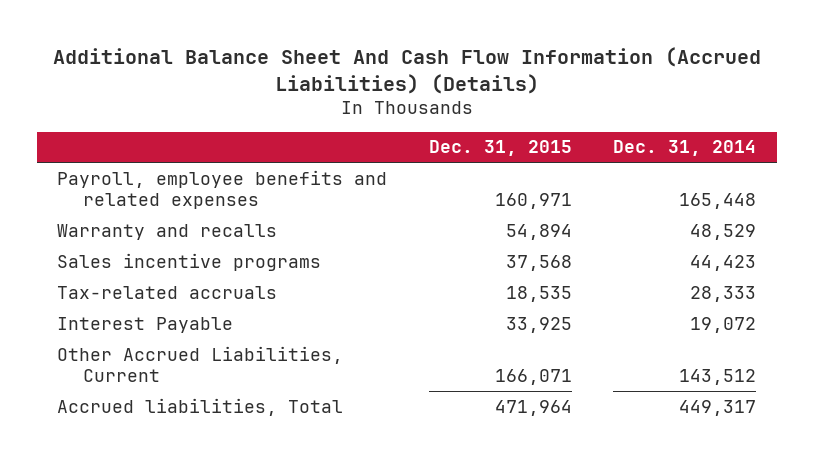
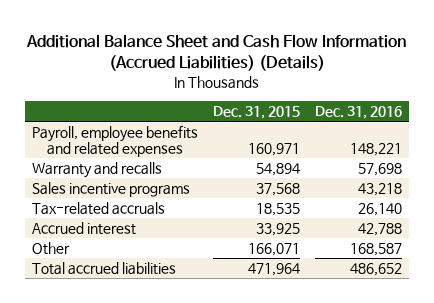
- Additional Balance Sheet And Cash Flow Information (Accrued Liabilities) (Details)
+ Additional Balance Sheet and Cash Flow Information (Accrued Liabilities) (Details)
- | Dec. 31, 2015 | Dec. 31, 2014
+ | Dec. 31, 2015 | Dec. 31, 2016
- Interest Payable | 33,925 | 19,072
- Other Accrued Liabilities, Current | 166,071 | 143,512
- Accrued liabilities, Total | 471,964 | 449,317
+ Accrued interest | 33,925 | 42,788
+ Other | 166,071 | 168,587
+ Total accrued liabilities | 471,964 | 486,652

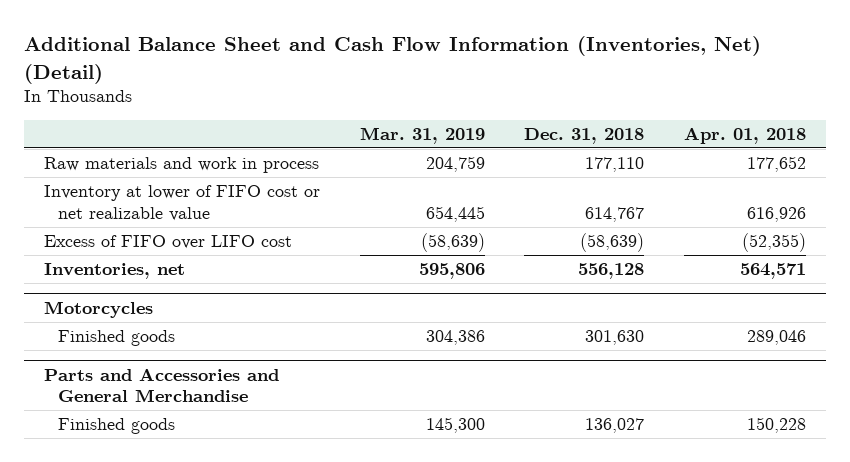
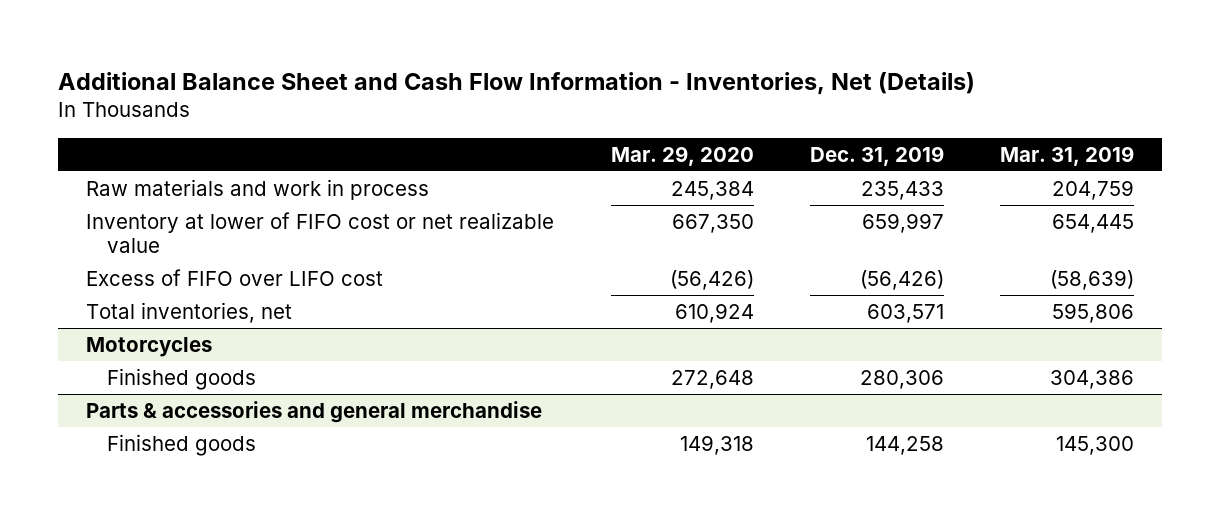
- Additional Balance Sheet and Cash Flow Information (Inventories, Net) (Detail)
+ Additional Balance Sheet and Cash Flow Information - Inventories, Net (Details)
- | Mar. 31, 2019 | Dec. 31, 2018 | Apr. 01, 2018
+ | Mar. 29, 2020 | Dec. 31, 2019 | Mar. 31, 2019
- Inventories, net | 595,806 | 556,128 | 564,571
+ Total inventories, net | 610,924 | 603,571 | 595,806
- Parts and Accessories and General Merchandise
+ Parts & accessories and general merchandise

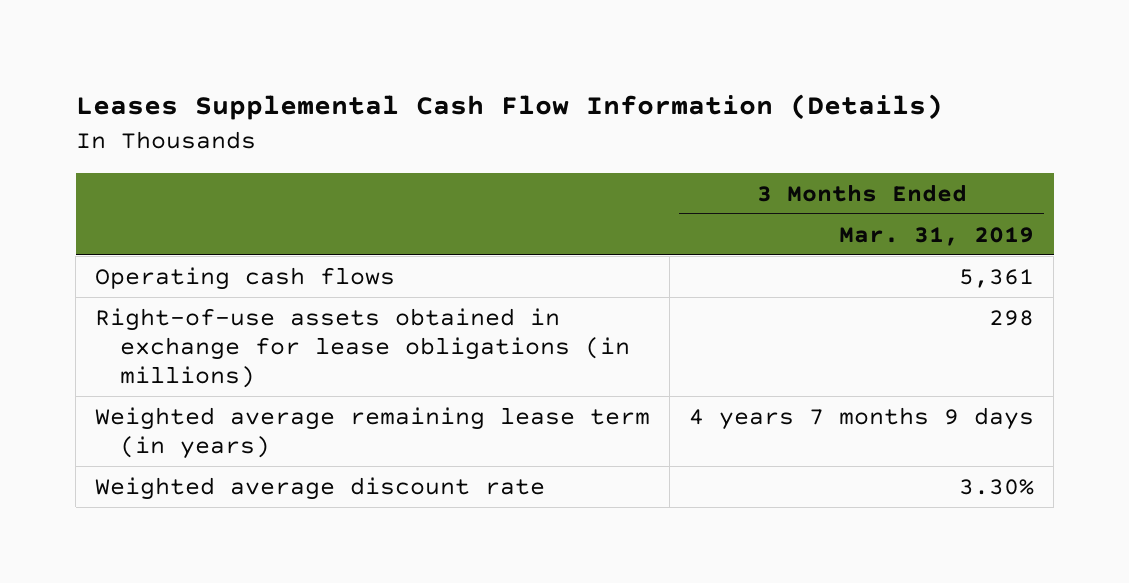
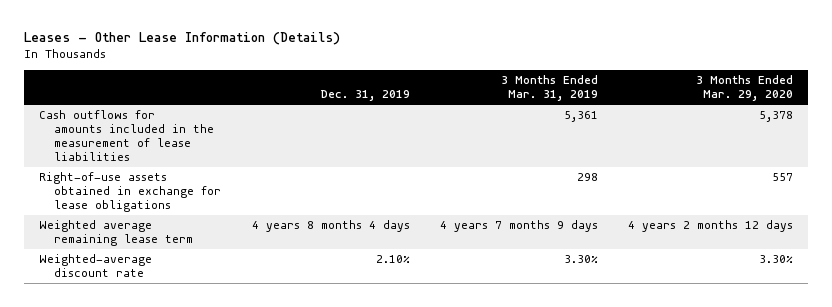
- Leases Supplemental Cash Flow Information (Details)
+ Leases - Other Lease Information (Details)
- | 3 Months Ended Mar. 31, 2019
+ | Dec. 31, 2019 | 3 Months Ended Mar. 31, 2019 | 3 Months Ended Mar. 29, 2020
- Operating cash flows | 5,361
- Right-of-use assets obtained in exchange for lease obligations (in millions) | 298
- Weighted average remaining lease term (in years) | 4 years 7 months 9 days
- Weighted average discount rate | 3.30%
+ Cash outflows for amounts included in the measurement of lease liabilities | | 5,361 | 5,378
+ Right-of-use assets obtained in exchange for lease obligations | | 298 | 557
+ Weighted average remaining lease term | 4 years 8 months 4 days | 4 years 7 months 9 days | 4 years 2 months 12 days
+ Weighted-average discount rate | 2.10% | 3.30% | 3.30%

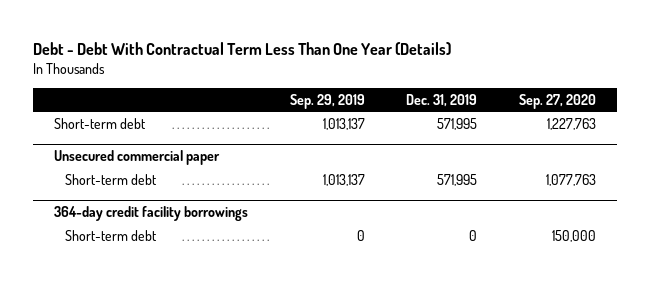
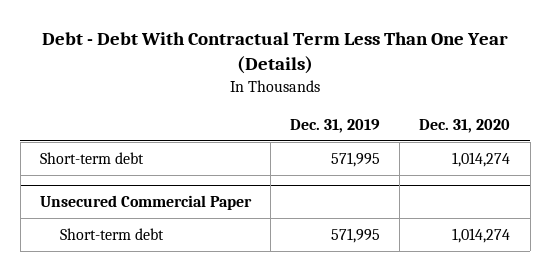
- | Sep. 29, 2019 | Dec. 31, 2019 | Sep. 27, 2020
+ | Dec. 31, 2019 | Dec. 31, 2020
- Unsecured commercial paper
+ Unsecured Commercial Paper
- 364-day credit facility borrowings
- Short-term debt | 0 | 0 | 150,000

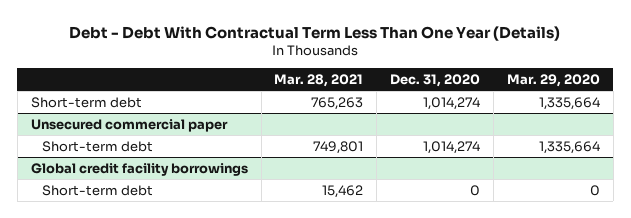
- | Dec. 31, 2019 | Dec. 31, 2020
+ | Mar. 28, 2021 | Dec. 31, 2020 | Mar. 29, 2020
- Unsecured Commercial Paper
+ Unsecured commercial paper
+ Global credit facility borrowings
+ Short-term debt | 15,462 | 0 | 0

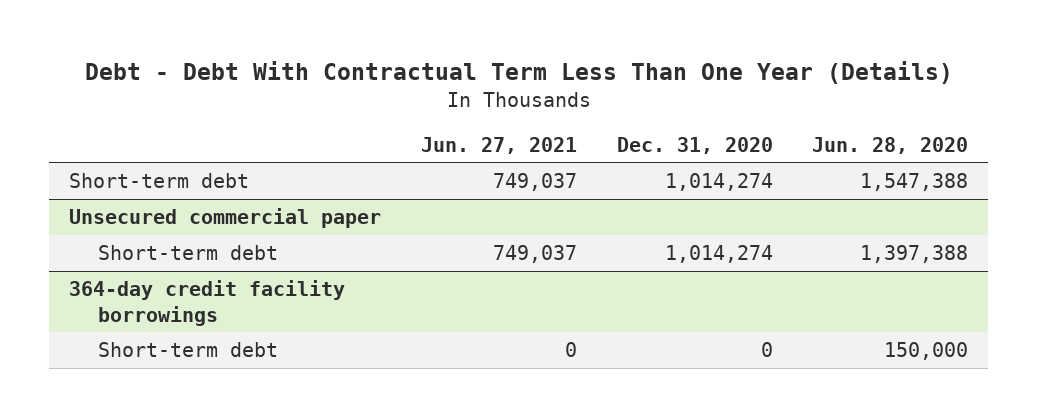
- | Mar. 28, 2021 | Dec. 31, 2020 | Mar. 29, 2020
+ | Jun. 27, 2021 | Dec. 31, 2020 | Jun. 28, 2020
- Global credit facility borrowings
+ 364-day credit facility borrowings

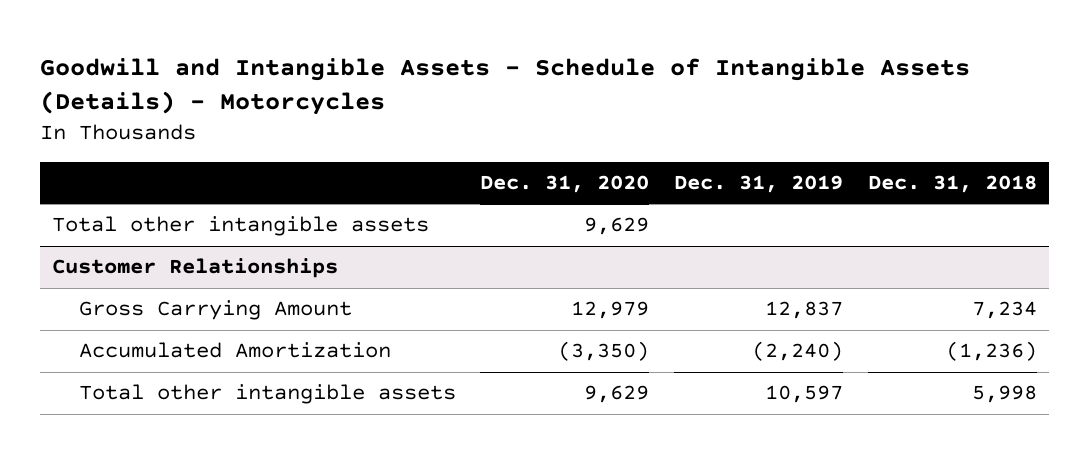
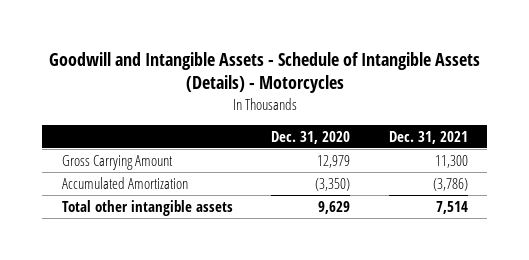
- | Dec. 31, 2020 | Dec. 31, 2019 | Dec. 31, 2018
+ | Dec. 31, 2020 | Dec. 31, 2021
- Total other intangible assets | 9,629 | |
- Customer Relationships

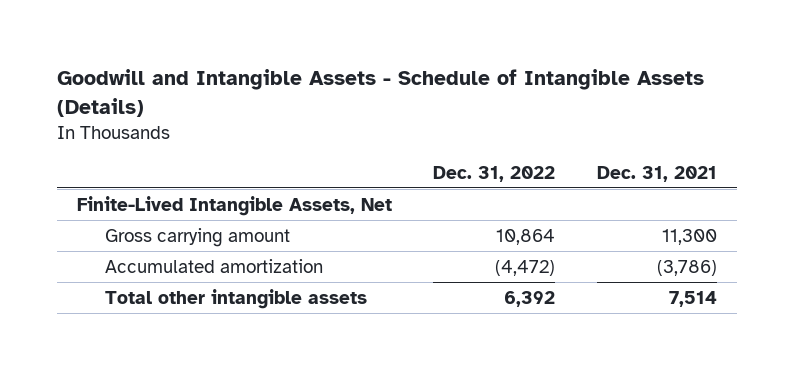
- Goodwill and Intangible Assets - Schedule of Intangible Assets (Details) - Motorcycles
+ Goodwill and Intangible Assets - Schedule of Intangible Assets (Details)
- | Dec. 31, 2020 | Dec. 31, 2021
+ | Dec. 31, 2022 | Dec. 31, 2021
- Gross Carrying Amount | 12,979 | 11,300
- Accumulated Amortization | (3,350) | (3,786)
+ Finite-Lived Intangible Assets, Net
+ Gross carrying amount | 10,864 | 11,300
+ Accumulated amortization | (4,472) | (3,786)

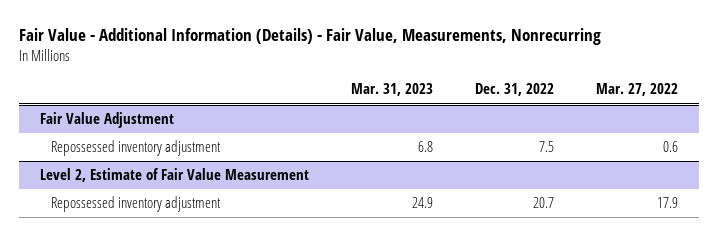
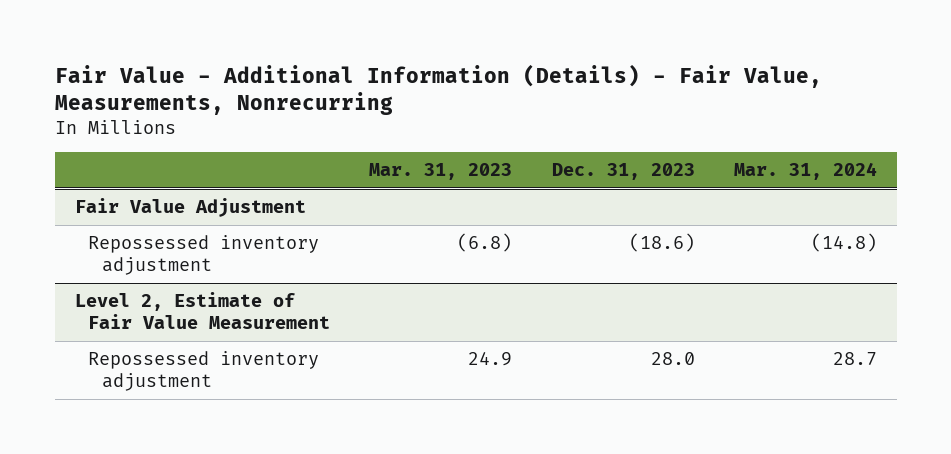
- | Mar. 31, 2023 | Dec. 31, 2022 | Mar. 27, 2022
+ | Mar. 31, 2023 | Dec. 31, 2023 | Mar. 31, 2024
@ Fair Value Adjustment
- Repossessed inventory adjustment | 6.8 | 7.5 | 0.6
+ Repossessed inventory adjustment | (6.8) | (18.6) | (14.8)

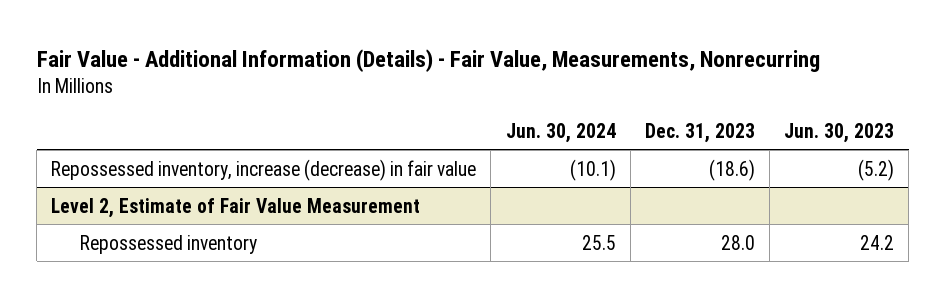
- | Mar. 31, 2023 | Dec. 31, 2023 | Mar. 31, 2024
+ | Jun. 30, 2024 | Dec. 31, 2023 | Jun. 30, 2023
- Fair Value Adjustment
- Repossessed inventory adjustment | (6.8) | (18.6) | (14.8)
+ Repossessed inventory, increase (decrease) in fair value | (10.1) | (18.6) | (5.2)
@ Level 2, Estimate of Fair Value Measurement
- Repossessed inventory adjustment | 24.9 | 28.0 | 28.7
+ Repossessed inventory | 25.5 | 28.0 | 24.2

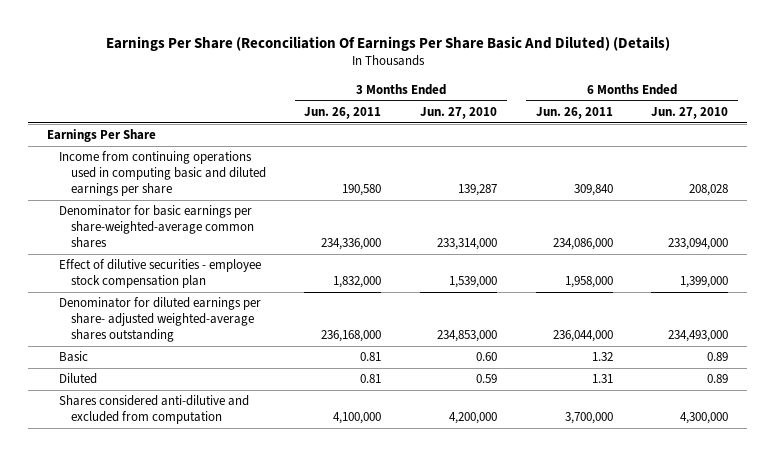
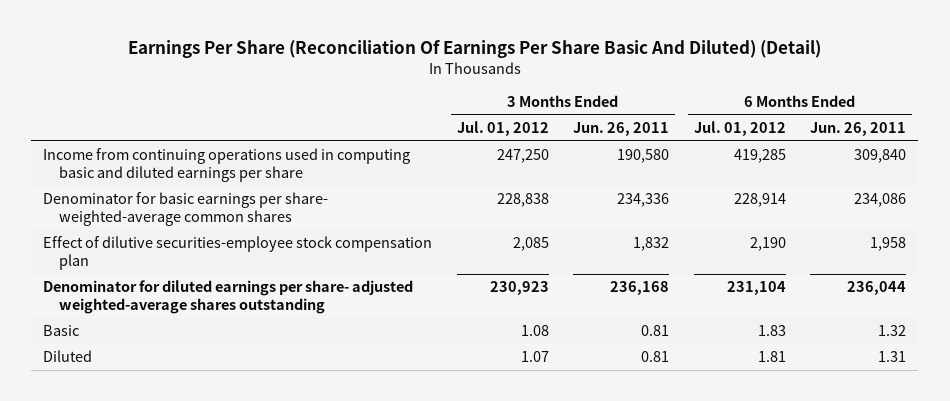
- Earnings Per Share (Reconciliation Of Earnings Per Share Basic And Diluted) (Details)
+ Earnings Per Share (Reconciliation Of Earnings Per Share Basic And Diluted) (Detail)
- | 3 Months Ended Jun. 26, 2011 | 3 Months Ended Jun. 27, 2010 | 6 Months Ended Jun. 26, 2011 | 6 Months Ended Jun. 27, 2010
+ | 3 Months Ended Jul. 01, 2012 | 3 Months Ended Jun. 26, 2011 | 6 Months Ended Jul. 01, 2012 | 6 Months Ended Jun. 26, 2011
- Earnings Per Share
- Denominator for basic earnings per share-weighted-average common shares | 234,336,000 | 233,314,000 | 234,086,000 | 233,094,000
- Effect of dilutive securities - employee stock compensation plan | 1,832,000 | 1,539,000 | 1,958,000 | 1,399,000
- Denominator for diluted earnings per share- adjusted weighted-average shares outstanding | 236,168,000 | 234,853,000 | 236,044,000 | 234,493,000
+ Denominator for basic earnings per share- weighted-average common shares | 228,838 | 234,336 | 228,914 | 234,086
+ Effect of dilutive securities-employee stock compensation plan | 2,085 | 1,832 | 2,190 | 1,958
+ Denominator for diluted earnings per share- adjusted weighted-average shares outstanding | 230,923 | 236,168 | 231,104 | 236,044
- Shares considered anti-dilutive and excluded from computation | 4,100,000 | 4,200,000 | 3,700,000 | 4,300,000

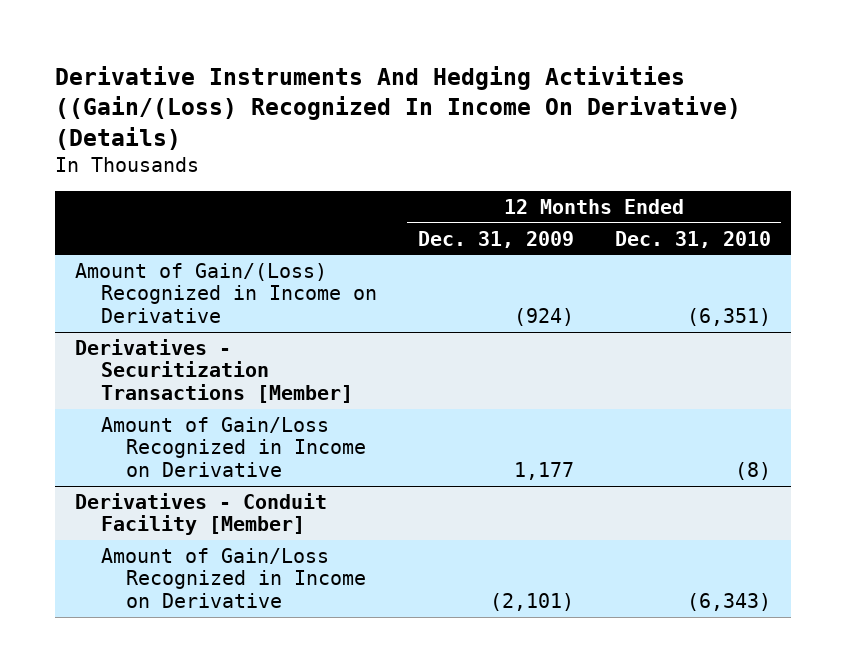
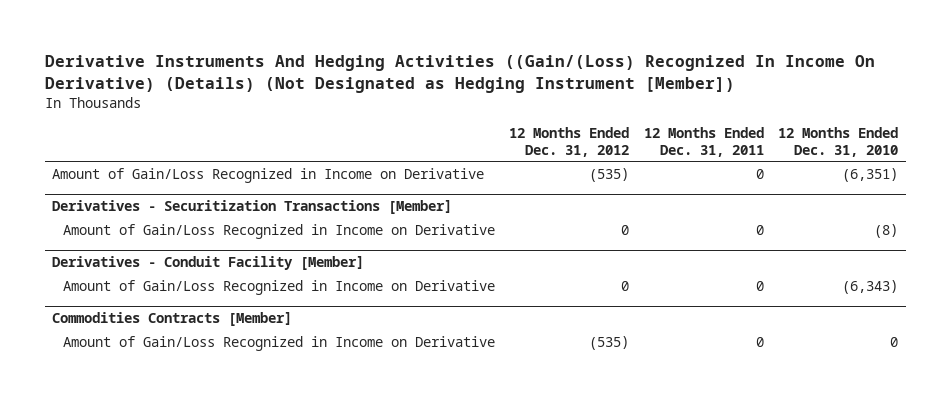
- Derivative Instruments And Hedging Activities ((Gain/(Loss) Recognized In Income On Derivative) (Details)
+ Derivative Instruments And Hedging Activities ((Gain/(Loss) Recognized In Income On Derivative) (Details) (Not Designated as Hedging Instrument [Member])
- | 12 Months Ended Dec. 31, 2009 | 12 Months Ended Dec. 31, 2010
+ | 12 Months Ended Dec. 31, 2012 | 12 Months Ended Dec. 31, 2011 | 12 Months Ended Dec. 31, 2010
- Amount of Gain/(Loss) Recognized in Income on Derivative | (924) | (6,351)
+ Amount of Gain/Loss Recognized in Income on Derivative | (535) | 0 | (6,351)
+ Commodities Contracts [Member]
+ Amount of Gain/Loss Recognized in Income on Derivative | (535) | 0 | 0

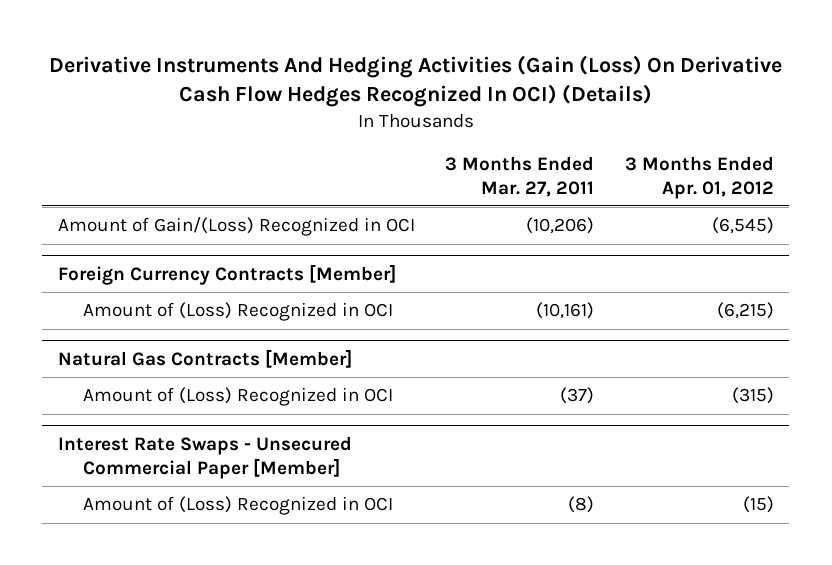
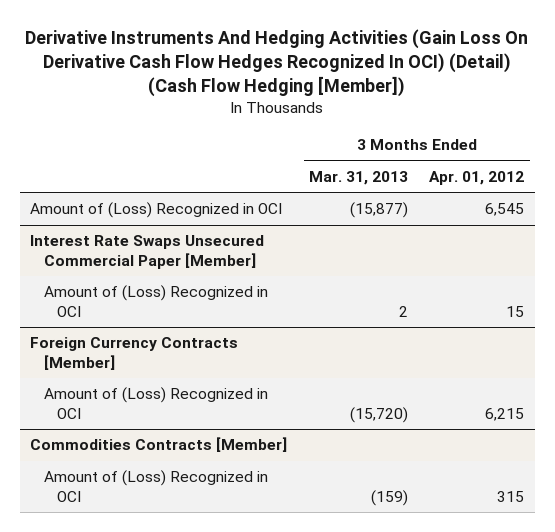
- Derivative Instruments And Hedging Activities (Gain (Loss) On Derivative Cash Flow Hedges Recognized In OCI) (Details)
+ Derivative Instruments And Hedging Activities (Gain Loss On Derivative Cash Flow Hedges Recognized In OCI) (Detail) (Cash Flow Hedging [Member])
- | 3 Months Ended Mar. 27, 2011 | 3 Months Ended Apr. 01, 2012
+ | 3 Months Ended Mar. 31, 2013 | 3 Months Ended Apr. 01, 2012
- Amount of Gain/(Loss) Recognized in OCI | (10,206) | (6,545)
+ Amount of (Loss) Recognized in OCI | (15,877) | 6,545
+ Interest Rate Swaps Unsecured Commercial Paper [Member]
+ Amount of (Loss) Recognized in OCI | 2 | 15
@ Foreign Currency Contracts [Member]
- Amount of (Loss) Recognized in OCI | (10,161) | (6,215)
- Natural Gas Contracts [Member]
- Amount of (Loss) Recognized in OCI | (37) | (315)
- Interest Rate Swaps - Unsecured Commercial Paper [Member]
- Amount of (Loss) Recognized in OCI | (8) | (15)
@ Foreign Currency Contracts [Member]
+ Amount of (Loss) Recognized in OCI | (15,720) | 6,215
+ Commodities Contracts [Member]
+ Amount of (Loss) Recognized in OCI | (159) | 315

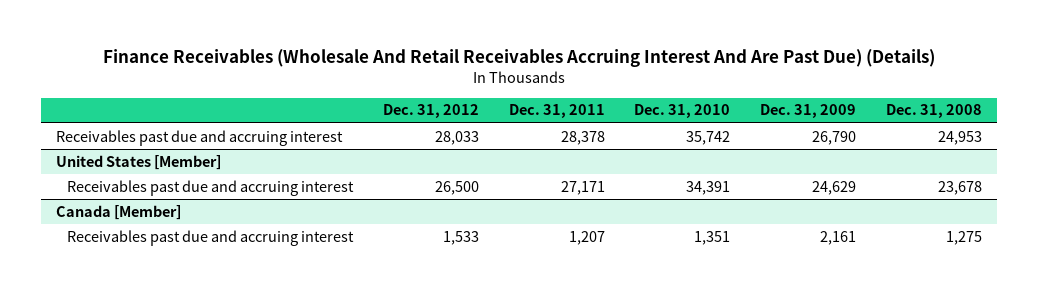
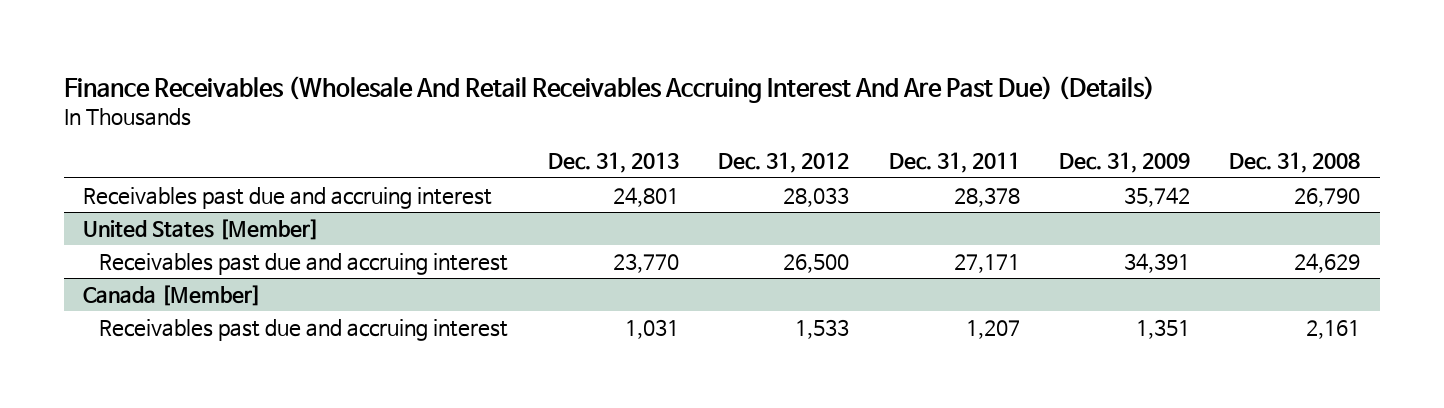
- | Dec. 31, 2012 | Dec. 31, 2011 | Dec. 31, 2010 | Dec. 31, 2009 | Dec. 31, 2008
+ | Dec. 31, 2013 | Dec. 31, 2012 | Dec. 31, 2011 | Dec. 31, 2009 | Dec. 31, 2008
- Receivables past due and accruing interest | 28,033 | 28,378 | 35,742 | 26,790 | 24,953
+ Receivables past due and accruing interest | 24,801 | 28,033 | 28,378 | 35,742 | 26,790
@ United States [Member]
- Receivables past due and accruing interest | 26,500 | 27,171 | 34,391 | 24,629 | 23,678
+ Receivables past due and accruing interest | 23,770 | 26,500 | 27,171 | 34,391 | 24,629
@ Canada [Member]
- Receivables past due and accruing interest | 1,533 | 1,207 | 1,351 | 2,161 | 1,275
+ Receivables past due and accruing interest | 1,031 | 1,533 | 1,207 | 1,351 | 2,161

